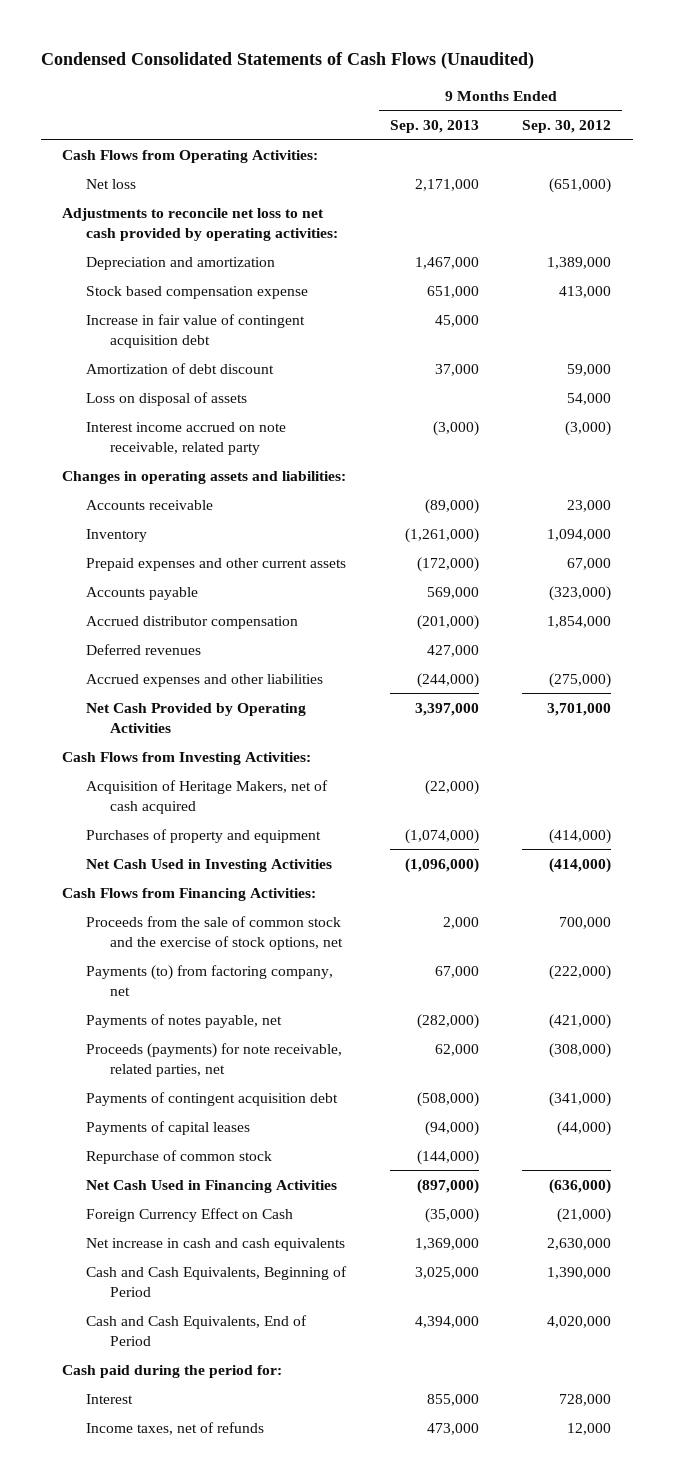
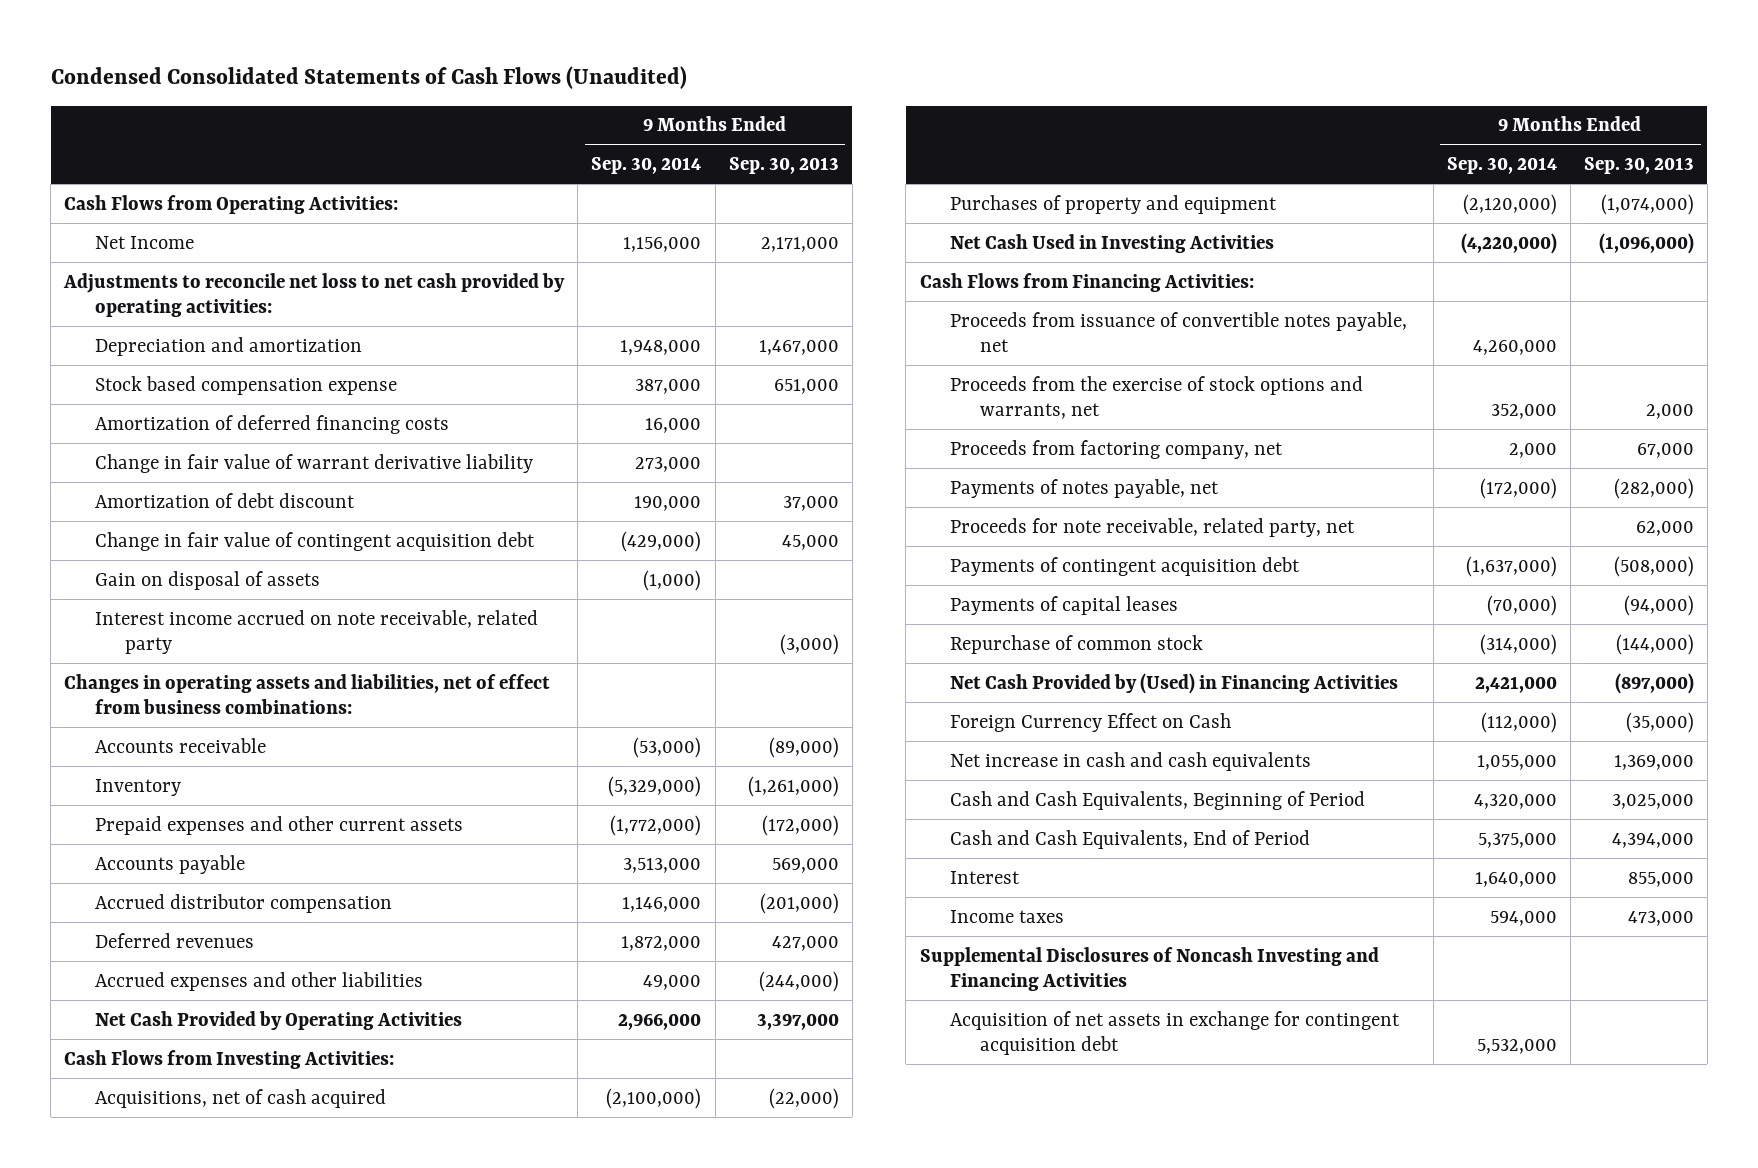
- | 9 Months Ended Sep. 30, 2013 | 9 Months Ended Sep. 30, 2012
+ | 9 Months Ended Sep. 30, 2014 | 9 Months Ended Sep. 30, 2013
- Net loss | 2,171,000 | (651,000)
+ Net Income | 1,156,000 | 2,171,000
- Increase in fair value of contingent acquisition debt | 45,000 |
+ Amortization of deferred financing costs | 16,000 |
+ Change in fair value of warrant derivative liability | 273,000 |
- Loss on disposal of assets | | 54,000
+ Change in fair value of contingent acquisition debt | (429,000) | 45,000
+ Gain on disposal of assets | (1,000) |
- Changes in operating assets and liabilities:
+ Changes in operating assets and liabilities, net of effect from business combinations:
- Acquisition of Heritage Makers, net of cash acquired | (22,000) |
+ Acquisitions, net of cash acquired | (2,100,000) | (22,000)
- Proceeds from the sale of common stock and the exercise of stock options, net | 2,000 | 700,000
- Payments (to) from factoring company, net | 67,000 | (222,000)
+ Proceeds from issuance of convertible notes payable, net | 4,260,000 |
+ Proceeds from the exercise of stock options and warrants, net | 352,000 | 2,000
+ Proceeds from factoring company, net | 2,000 | 67,000
- Proceeds (payments) for note receivable, related parties, net | 62,000 | (308,000)
+ Proceeds for note receivable, related party, net | | 62,000
- Net Cash Used in Financing Activities | (897,000) | (636,000)
+ Net Cash Provided by (Used) in Financing Activities | 2,421,000 | (897,000)
- Cash paid during the period for:
- Income taxes, net of refunds | 473,000 | 12,000
+ Income taxes | 594,000 | 473,000
+ Supplemental Disclosures of Noncash Investing and Financing Activities
+ Acquisition of net assets in exchange for contingent acquisition debt | 5,532,000 |

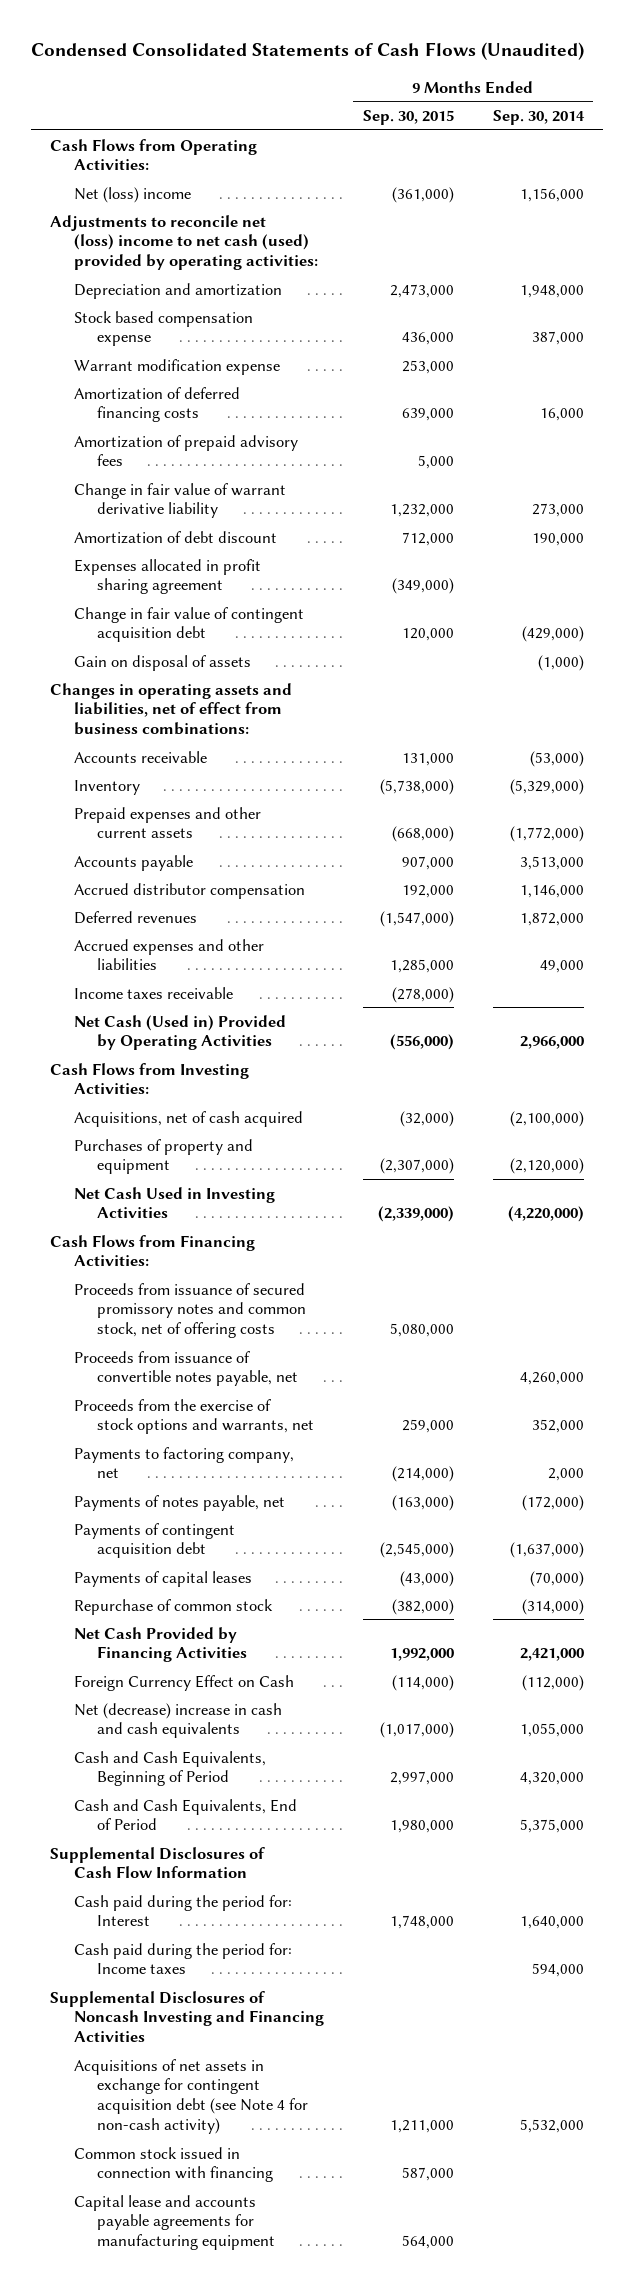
- | 9 Months Ended Sep. 30, 2014 | 9 Months Ended Sep. 30, 2013
+ | 9 Months Ended Sep. 30, 2015 | 9 Months Ended Sep. 30, 2014
- Net Income | 1,156,000 | 2,171,000
- Adjustments to reconcile net loss to net cash provided by operating activities:
+ Net (loss) income | (361,000) | 1,156,000
+ Adjustments to reconcile net (loss) income to net cash (used) provided by operating activities:
+ Warrant modification expense | 253,000 |
+ Amortization of prepaid advisory fees | 5,000 |
+ Expenses allocated in profit sharing agreement | (349,000) |
- Interest income accrued on note receivable, related party | | (3,000)
- Net Cash Provided by Operating Activities | 2,966,000 | 3,397,000
+ Income taxes receivable | (278,000) |
+ Net Cash (Used in) Provided by Operating Activities | (556,000) | 2,966,000
+ Proceeds from issuance of secured promissory notes and common stock, net of offering costs | 5,080,000 |
- Proceeds from factoring company, net | 2,000 | 67,000
+ Payments to factoring company, net | (214,000) | 2,000
- Proceeds for note receivable, related party, net | | 62,000
- Net Cash Provided by (Used) in Financing Activities | 2,421,000 | (897,000)
+ Net Cash Provided by Financing Activities | 1,992,000 | 2,421,000
- Net increase in cash and cash equivalents | 1,055,000 | 1,369,000
+ Net (decrease) increase in cash and cash equivalents | (1,017,000) | 1,055,000
- Interest | 1,640,000 | 855,000
- Income taxes | 594,000 | 473,000
+ Supplemental Disclosures of Cash Flow Information
+ Cash paid during the period for: Interest | 1,748,000 | 1,640,000
+ Cash paid during the period for: Income taxes | | 594,000
- Acquisition of net assets in exchange for contingent acquisition debt | 5,532,000 |
+ Acquisitions of net assets in exchange for contingent acquisition debt (see Note 4 for non-cash activity) | 1,211,000 | 5,532,000
+ Common stock issued in connection with financing | 587,000 |
+ Capital lease and accounts payable agreements for manufacturing equipment | 564,000 |

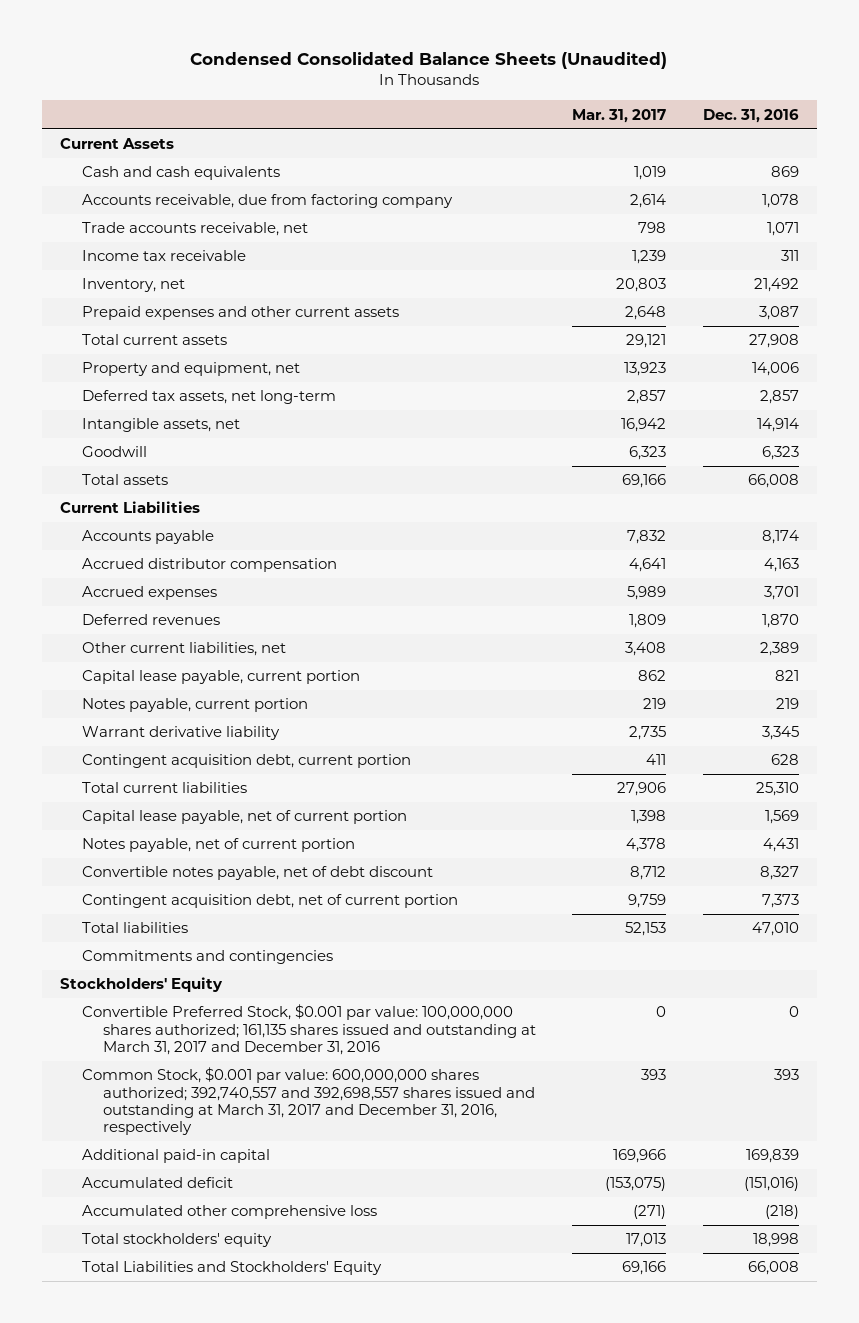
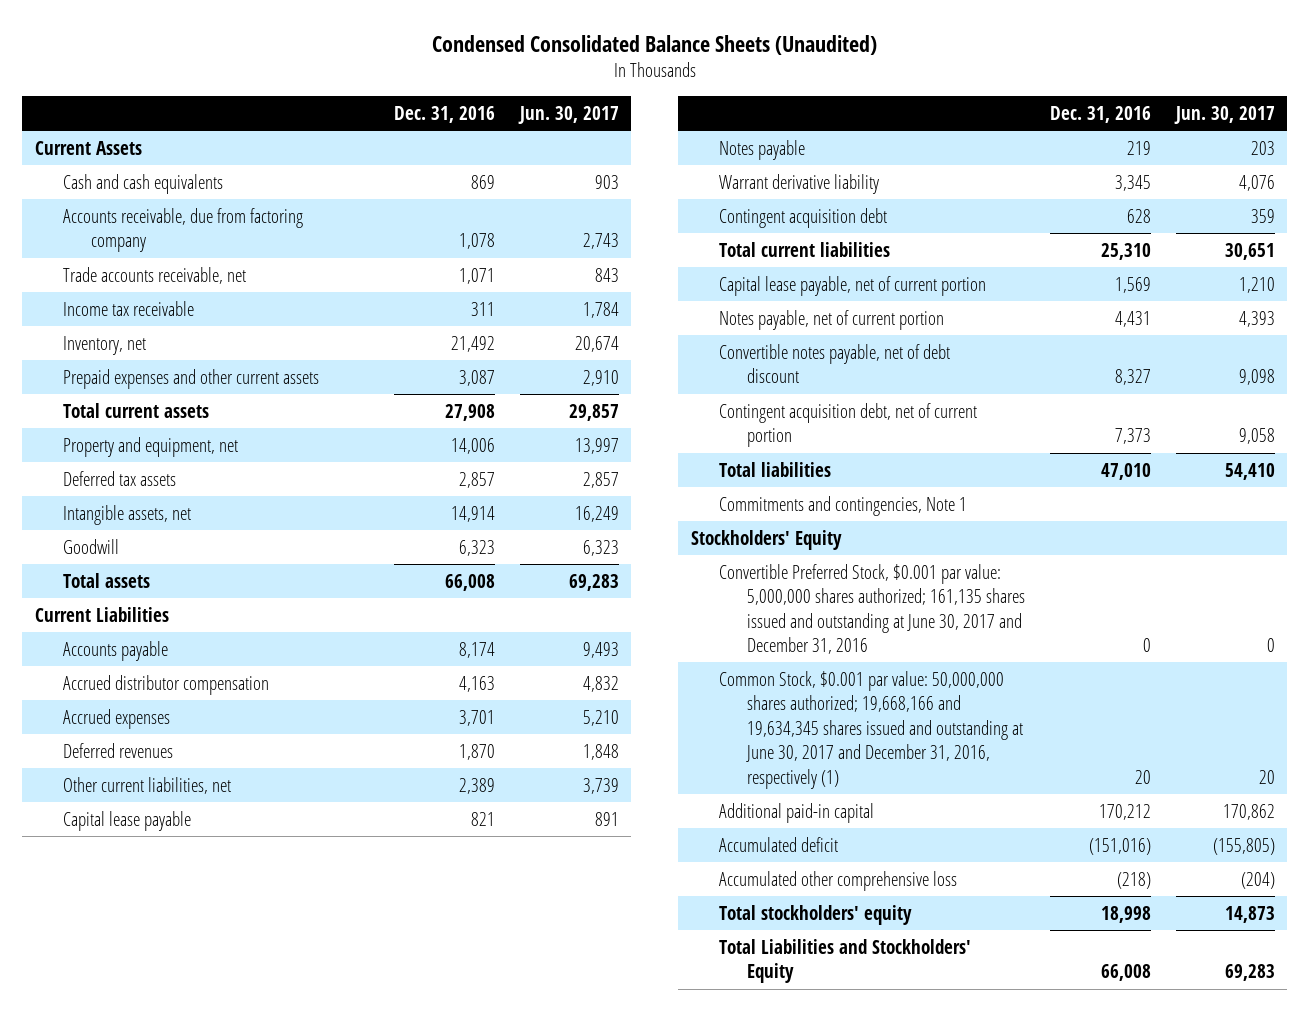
- | Mar. 31, 2017 | Dec. 31, 2016
+ | Dec. 31, 2016 | Jun. 30, 2017
- Deferred tax assets, net long-term | 2,857 | 2,857
+ Deferred tax assets | 2,857 | 2,857
- Capital lease payable, current portion | 862 | 821
- Notes payable, current portion | 219 | 219
+ Capital lease payable | 821 | 891
+ Notes payable | 219 | 203
- Contingent acquisition debt, current portion | 411 | 628
+ Contingent acquisition debt | 628 | 359
- Commitments and contingencies
+ Commitments and contingencies, Note 1
- Convertible Preferred Stock, $0.001 par value: 100,000,000 shares authorized; 161,135 shares issued and outstanding at March 31, 2017 and December 31, 2016 | 0 | 0
- Common Stock, $0.001 par value: 600,000,000 shares authorized; 392,740,557 and 392,698,557 shares issued and outstanding at March 31, 2017 and December 31, 2016, respectively | 393 | 393
- Additional paid-in capital | 169,966 | 169,839
+ Convertible Preferred Stock, $0.001 par value: 5,000,000 shares authorized; 161,135 shares issued and outstanding at June 30, 2017 and December 31, 2016 | 0 | 0
+ Common Stock, $0.001 par value: 50,000,000 shares authorized; 19,668,166 and 19,634,345 shares issued and outstanding at June 30, 2017 and December 31, 2016, respectively (1) | 20 | 20
+ Additional paid-in capital | 170,212 | 170,862

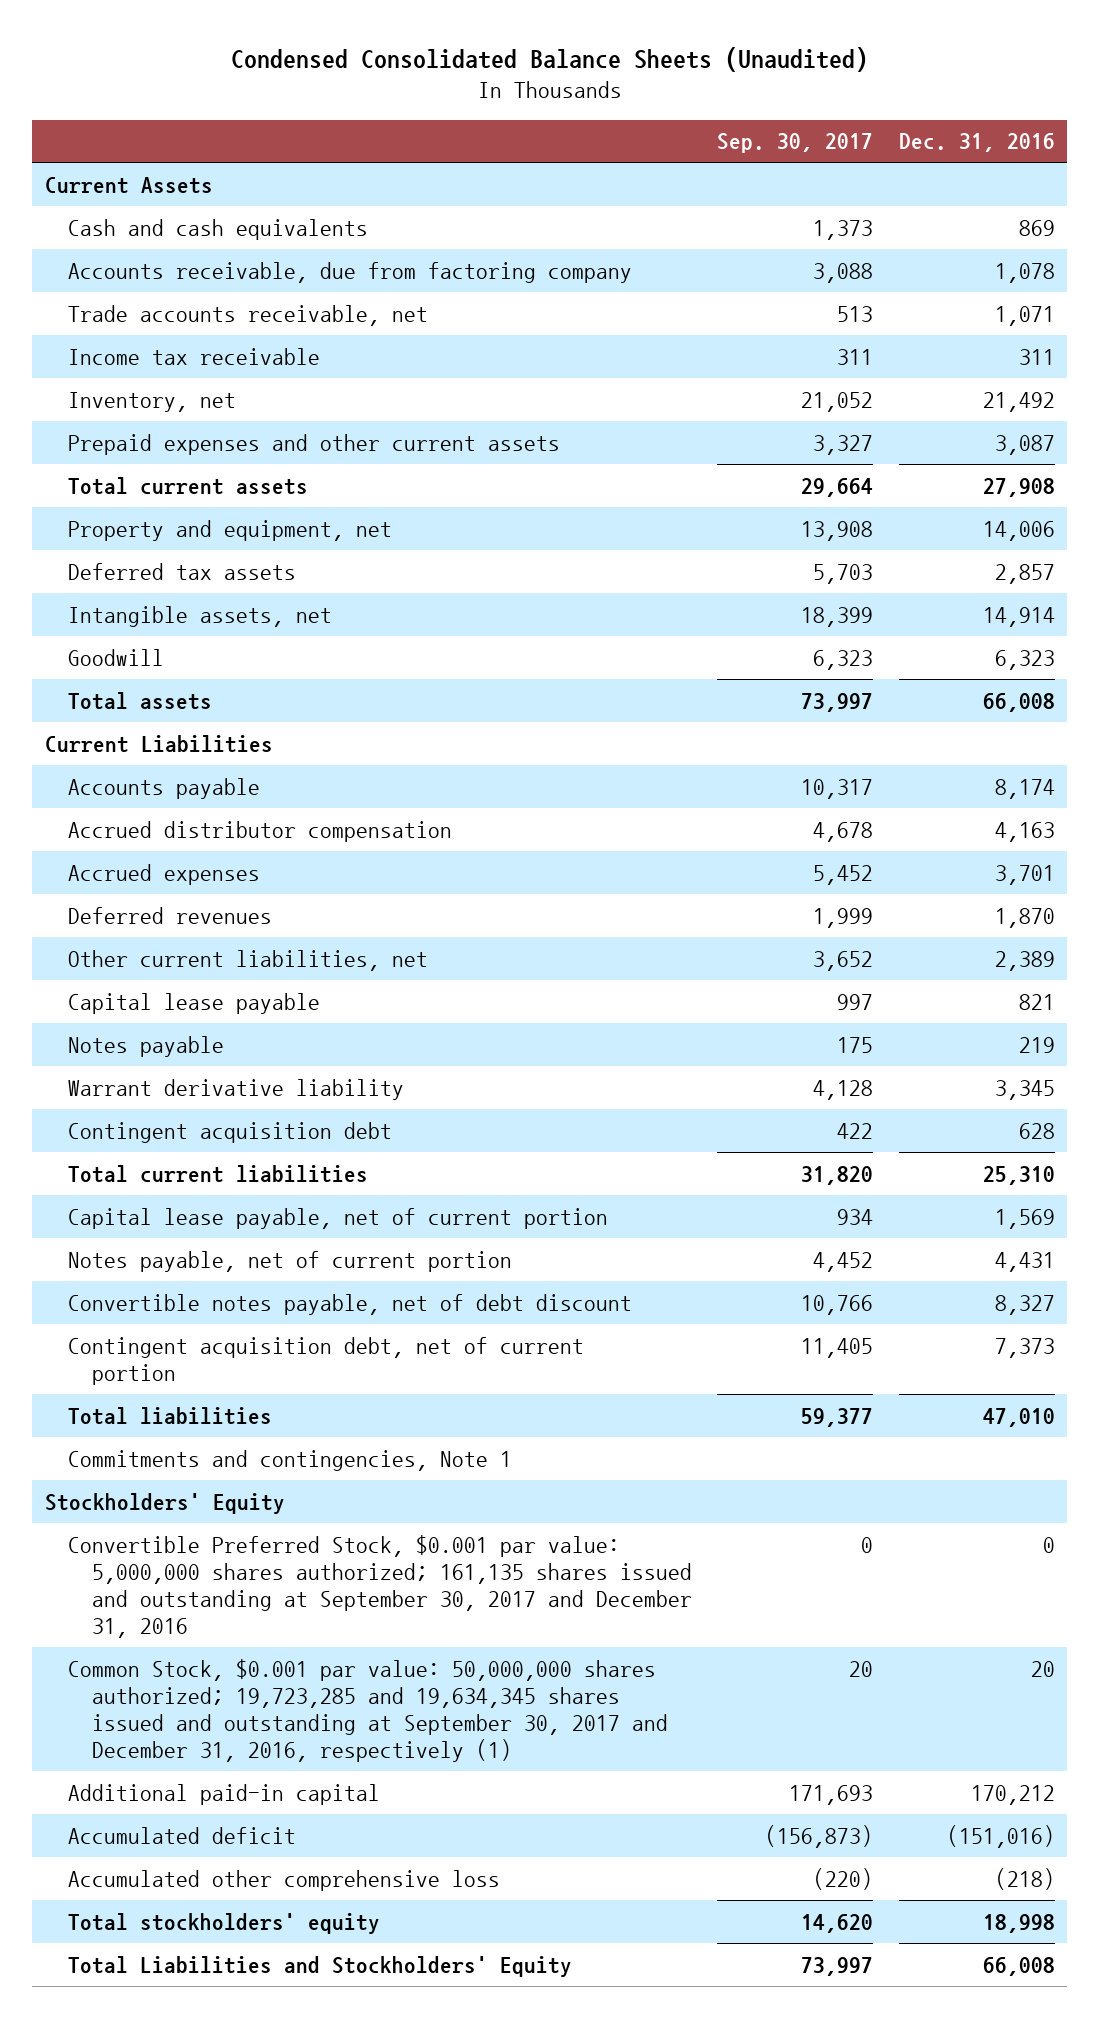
- | Dec. 31, 2016 | Jun. 30, 2017
+ | Sep. 30, 2017 | Dec. 31, 2016
- Convertible Preferred Stock, $0.001 par value: 5,000,000 shares authorized; 161,135 shares issued and outstanding at June 30, 2017 and December 31, 2016 | 0 | 0
- Common Stock, $0.001 par value: 50,000,000 shares authorized; 19,668,166 and 19,634,345 shares issued and outstanding at June 30, 2017 and December 31, 2016, respectively (1) | 20 | 20
+ Convertible Preferred Stock, $0.001 par value: 5,000,000 shares authorized; 161,135 shares issued and outstanding at September 30, 2017 and December 31, 2016 | 0 | 0
+ Common Stock, $0.001 par value: 50,000,000 shares authorized; 19,723,285 and 19,634,345 shares issued and outstanding at September 30, 2017 and December 31, 2016, respectively (1) | 20 | 20

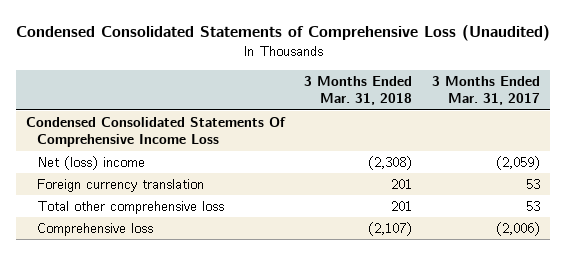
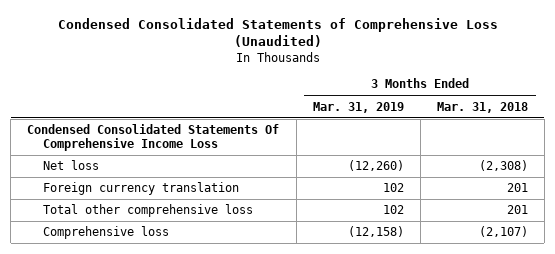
- | 3 Months Ended Mar. 31, 2018 | 3 Months Ended Mar. 31, 2017
+ | 3 Months Ended Mar. 31, 2019 | 3 Months Ended Mar. 31, 2018
- Net (loss) income | (2,308) | (2,059)
+ Net loss | (12,260) | (2,308)

